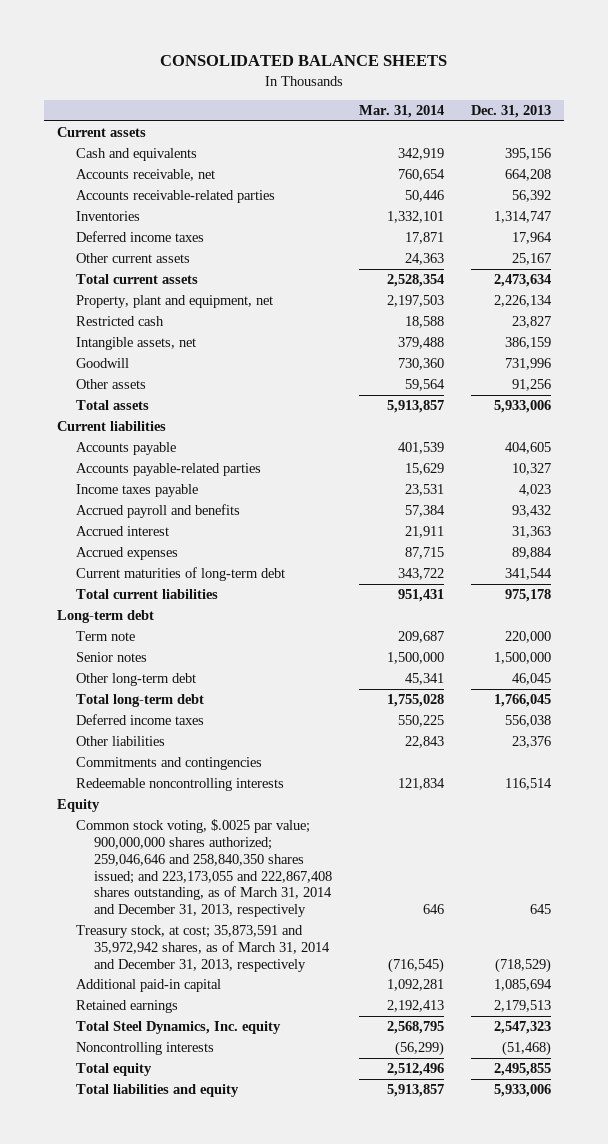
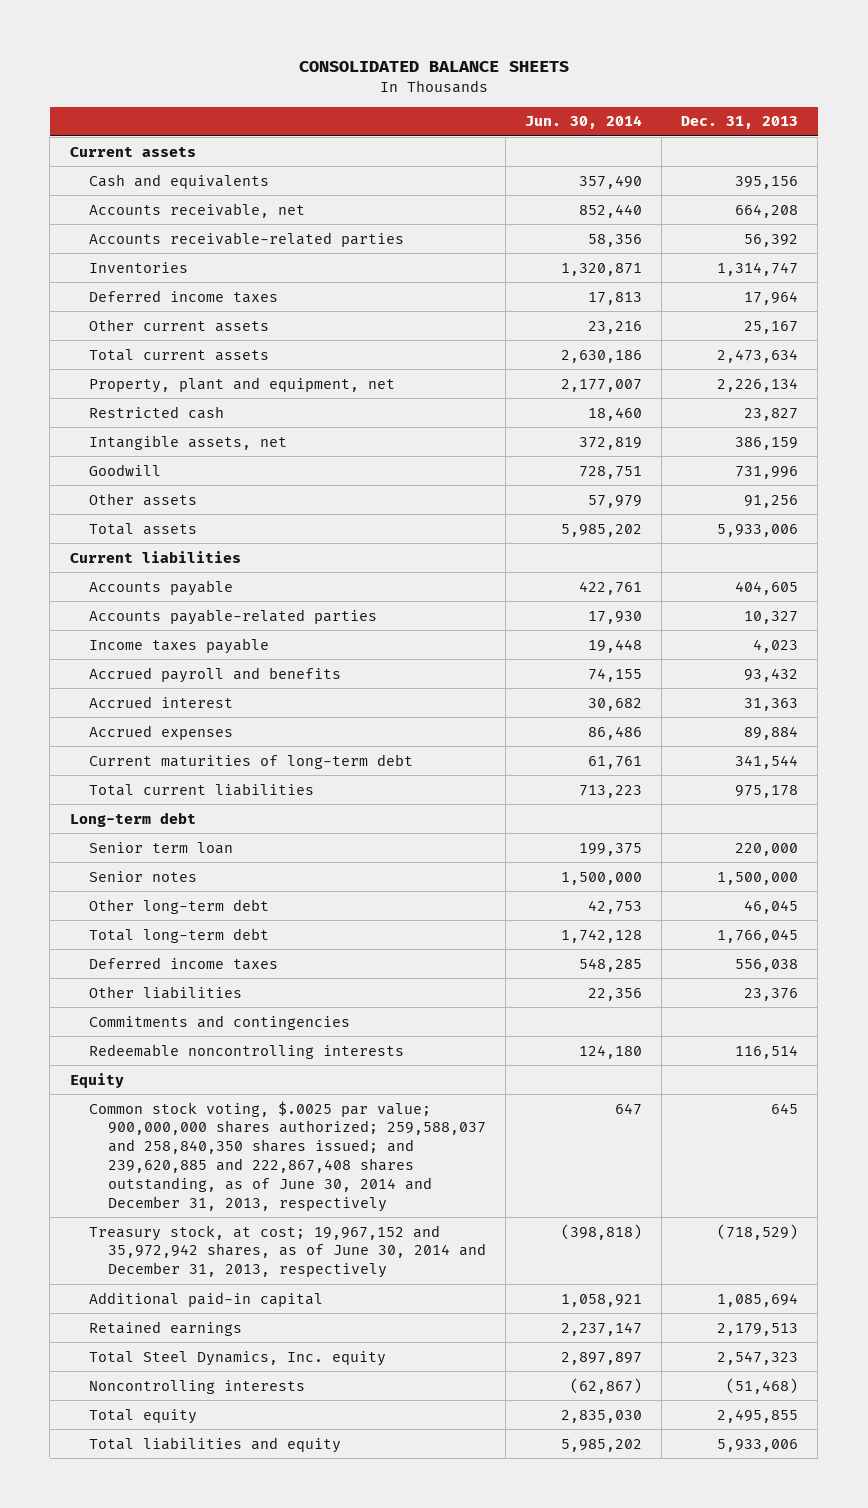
- | Mar. 31, 2014 | Dec. 31, 2013
+ | Jun. 30, 2014 | Dec. 31, 2013
- Term note | 209,687 | 220,000
+ Senior term loan | 199,375 | 220,000
- Common stock voting, $.0025 par value; 900,000,000 shares authorized; 259,046,646 and 258,840,350 shares issued; and 223,173,055 and 222,867,408 shares outstanding, as of March 31, 2014 and December 31, 2013, respectively | 646 | 645
- Treasury stock, at cost; 35,873,591 and 35,972,942 shares, as of March 31, 2014 and December 31, 2013, respectively | (716,545) | (718,529)
+ Common stock voting, $.0025 par value; 900,000,000 shares authorized; 259,588,037 and 258,840,350 shares issued; and 239,620,885 and 222,867,408 shares outstanding, as of June 30, 2014 and December 31, 2013, respectively | 647 | 645
+ Treasury stock, at cost; 19,967,152 and 35,972,942 shares, as of June 30, 2014 and December 31, 2013, respectively | (398,818) | (718,529)

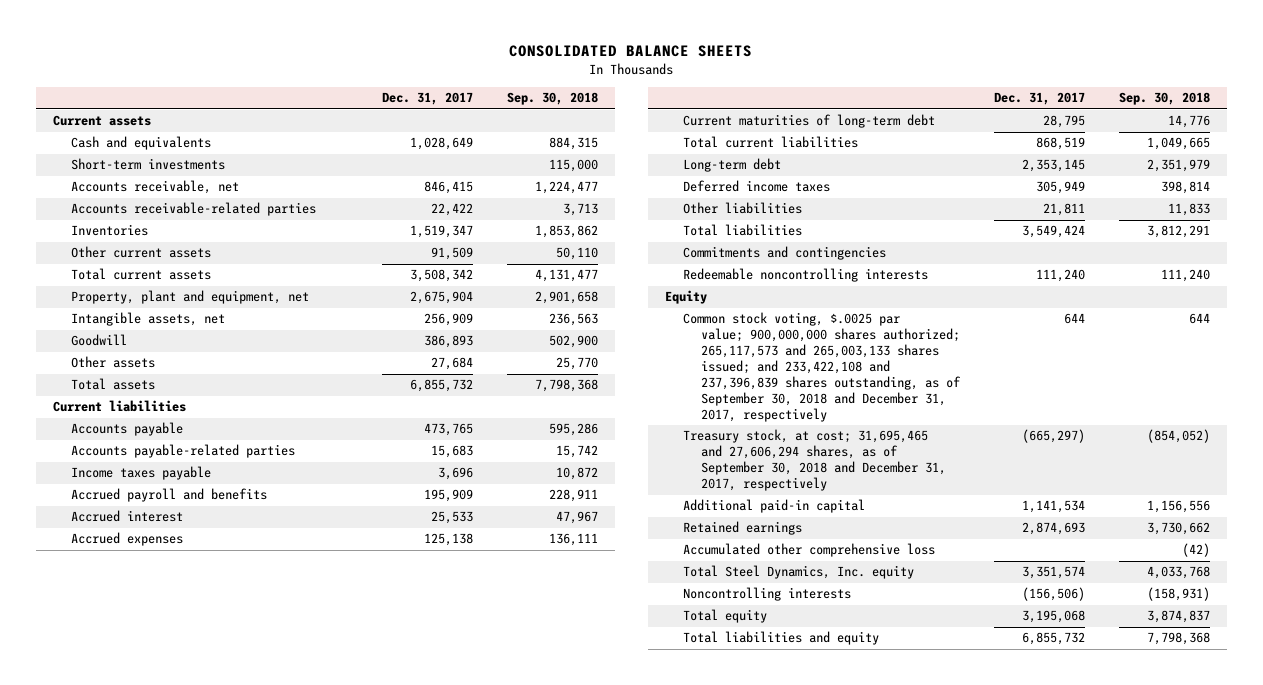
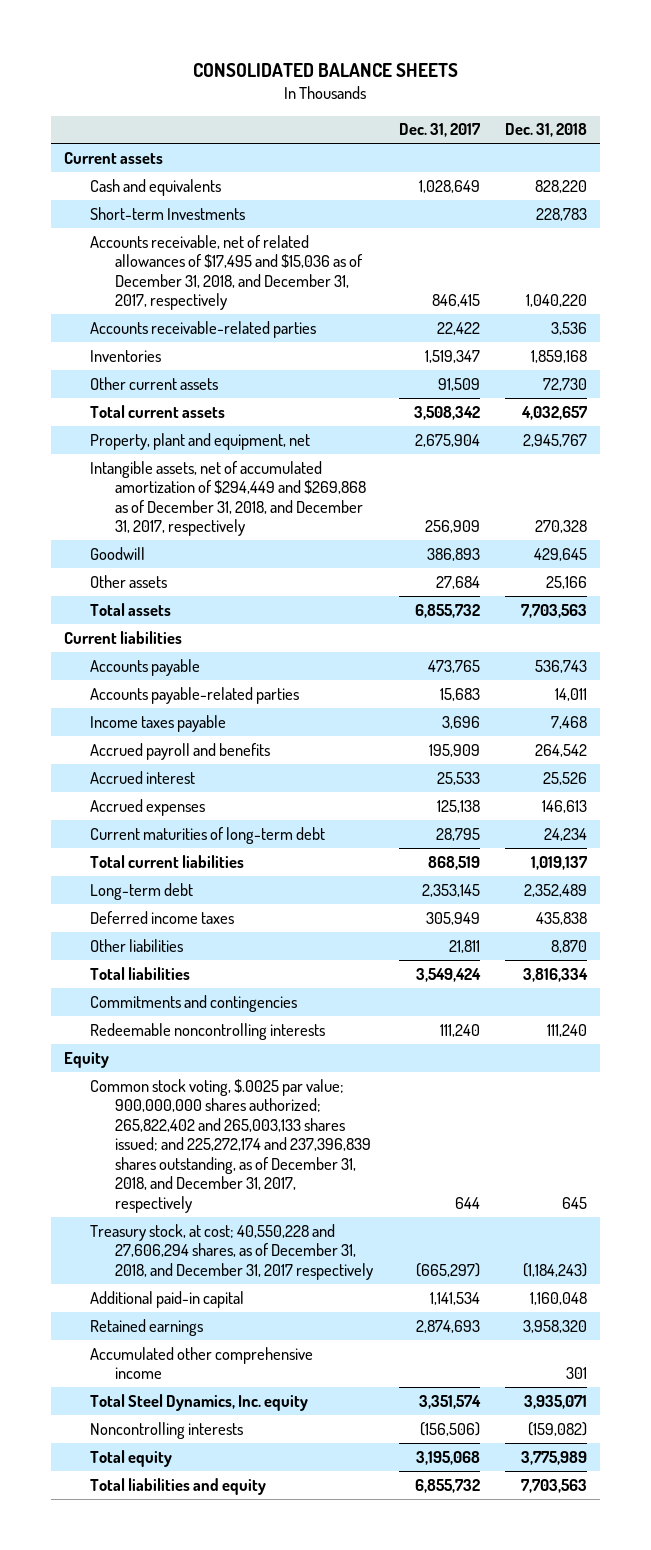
- | Dec. 31, 2017 | Sep. 30, 2018
+ | Dec. 31, 2017 | Dec. 31, 2018
- Short-term investments | | 115,000
- Accounts receivable, net | 846,415 | 1,224,477
+ Short-term Investments | | 228,783
+ Accounts receivable, net of related allowances of $17,495 and $15,036 as of December 31, 2018, and December 31, 2017, respectively | 846,415 | 1,040,220
- Intangible assets, net | 256,909 | 236,563
+ Intangible assets, net of accumulated amortization of $294,449 and $269,868 as of December 31, 2018, and December 31, 2017, respectively | 256,909 | 270,328
- Common stock voting, $.0025 par value; 900,000,000 shares authorized; 265,117,573 and 265,003,133 shares issued; and 233,422,108 and 237,396,839 shares outstanding, as of September 30, 2018 and December 31, 2017, respectively | 644 | 644
- Treasury stock, at cost; 31,695,465 and 27,606,294 shares, as of September 30, 2018 and December 31, 2017, respectively | (665,297) | (854,052)
+ Common stock voting, $.0025 par value; 900,000,000 shares authorized; 265,822,402 and 265,003,133 shares issued; and 225,272,174 and 237,396,839 shares outstanding, as of December 31, 2018, and December 31, 2017, respectively | 644 | 645
+ Treasury stock, at cost; 40,550,228 and 27,606,294 shares, as of December 31, 2018, and December 31, 2017 respectively | (665,297) | (1,184,243)
- Accumulated other comprehensive loss | | (42)
+ Accumulated other comprehensive income | | 301

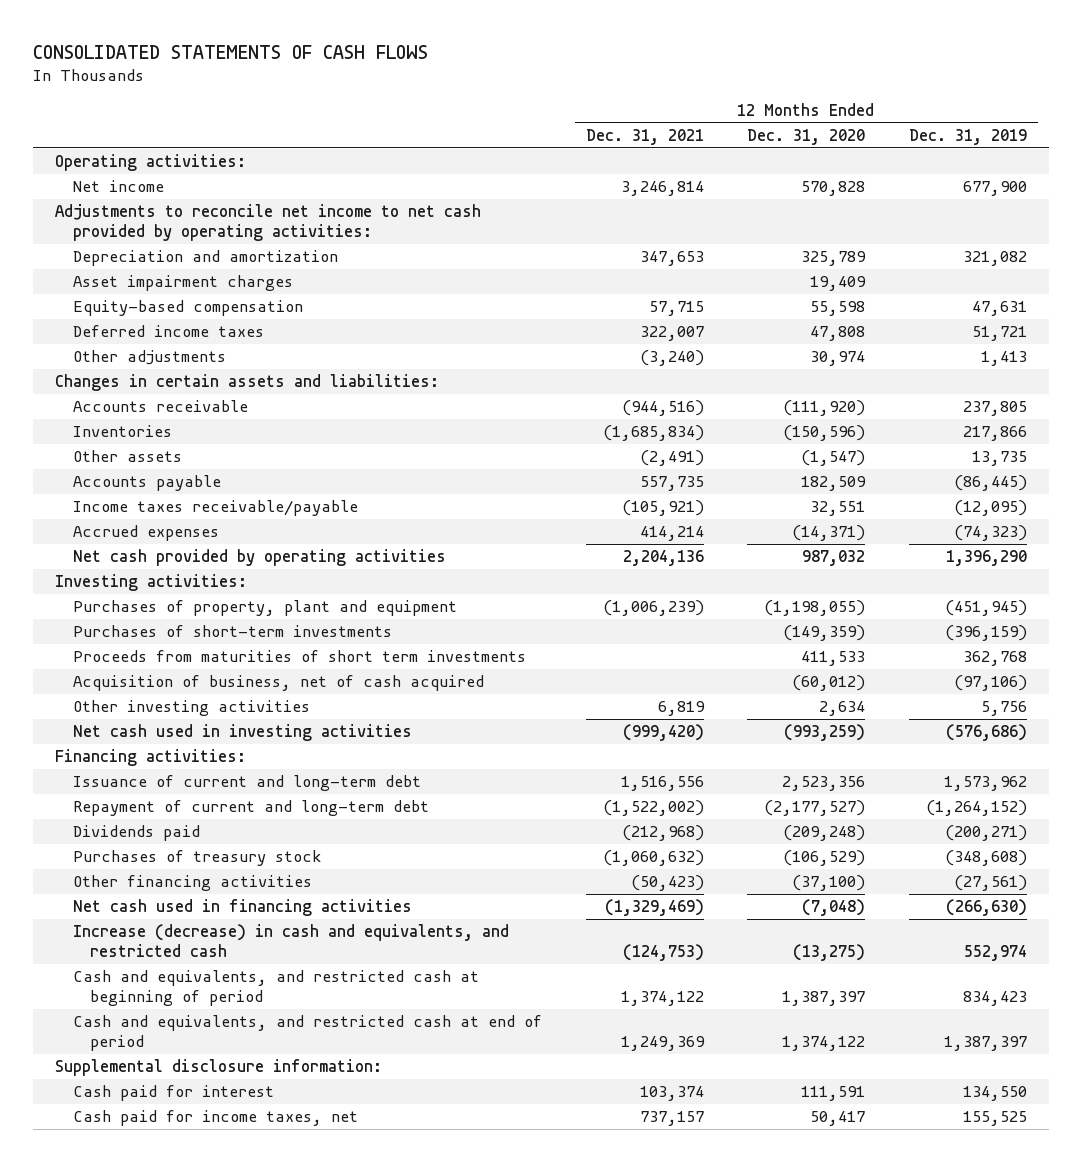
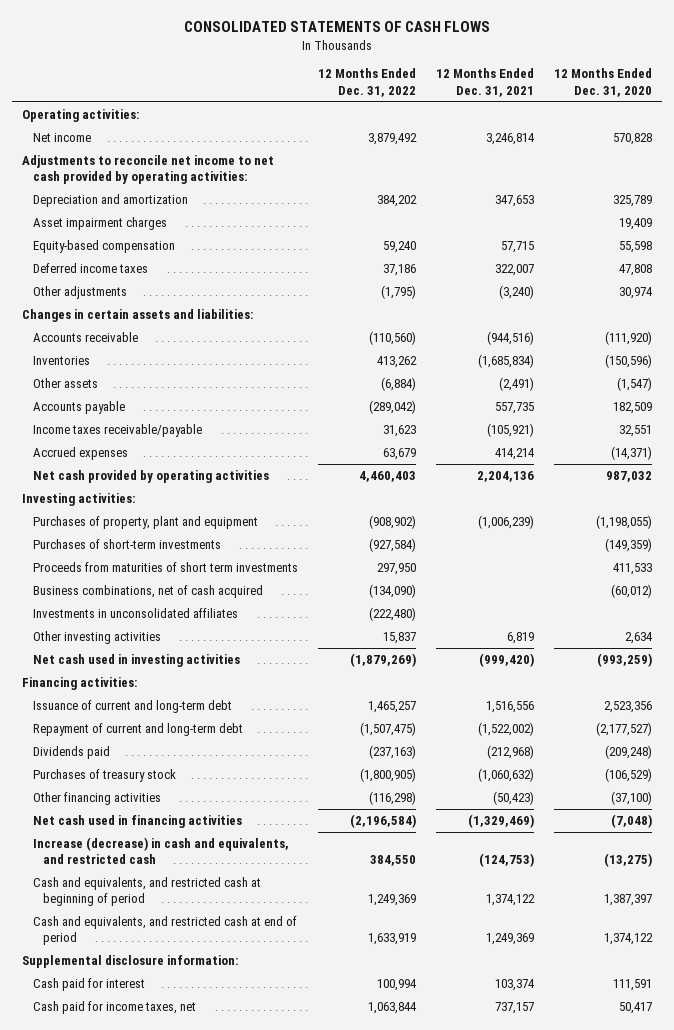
- | 12 Months Ended Dec. 31, 2021 | 12 Months Ended Dec. 31, 2020 | 12 Months Ended Dec. 31, 2019
+ | 12 Months Ended Dec. 31, 2022 | 12 Months Ended Dec. 31, 2021 | 12 Months Ended Dec. 31, 2020
- Acquisition of business, net of cash acquired | | (60,012) | (97,106)
+ Business combinations, net of cash acquired | (134,090) | | (60,012)
+ Investments in unconsolidated affiliates | (222,480) | |

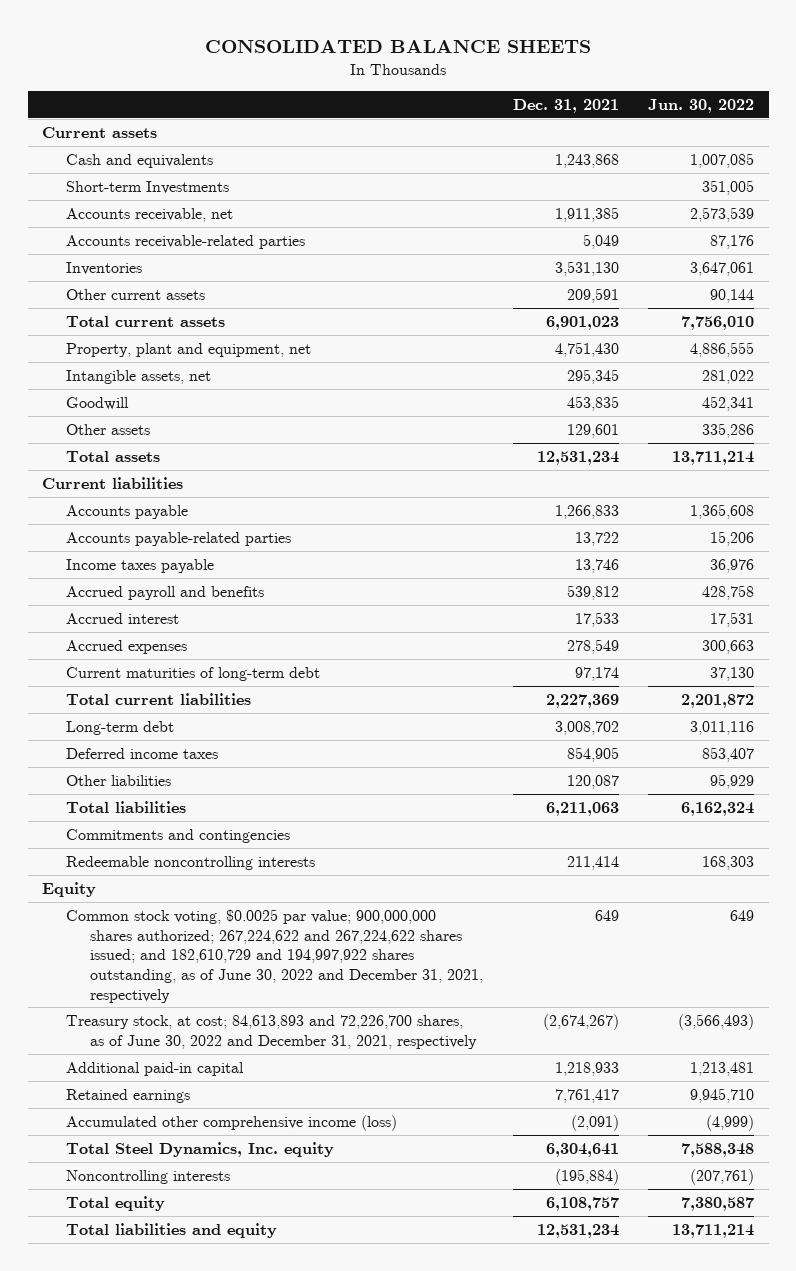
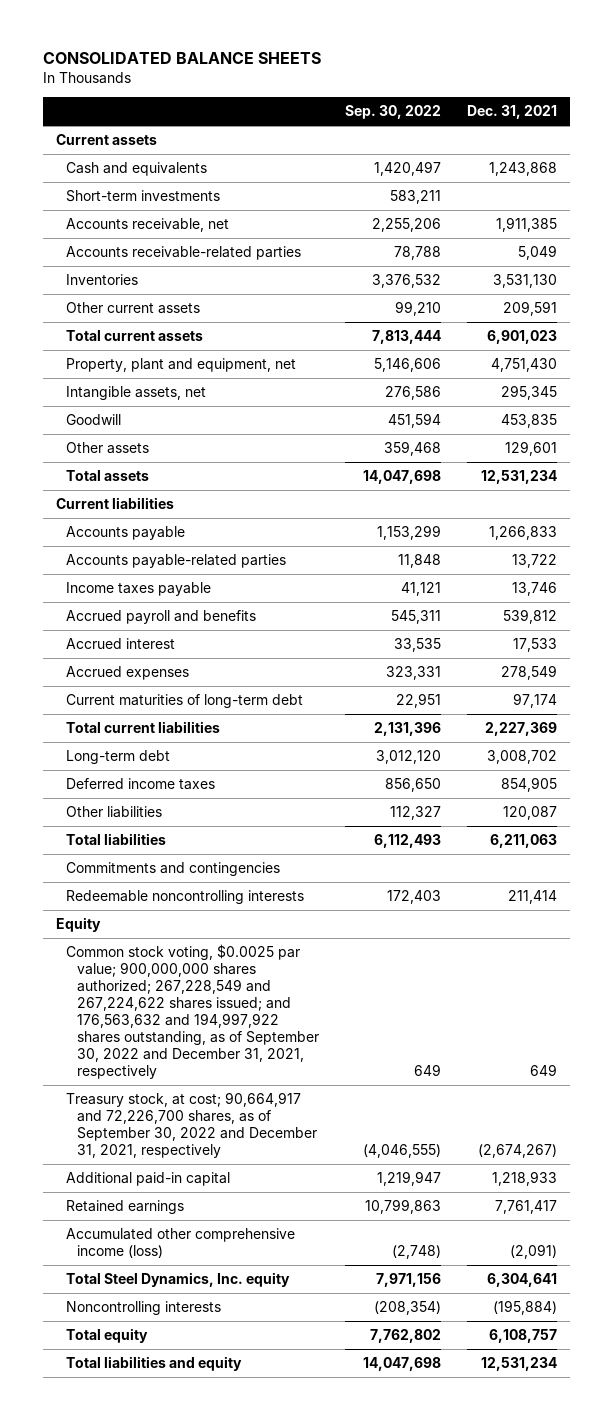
- | Dec. 31, 2021 | Jun. 30, 2022
+ | Sep. 30, 2022 | Dec. 31, 2021
- Short-term Investments | | 351,005
+ Short-term investments | 583,211 |
- Common stock voting, $0.0025 par value; 900,000,000 shares authorized; 267,224,622 and 267,224,622 shares issued; and 182,610,729 and 194,997,922 shares outstanding, as of June 30, 2022 and December 31, 2021, respectively | 649 | 649
- Treasury stock, at cost; 84,613,893 and 72,226,700 shares, as of June 30, 2022 and December 31, 2021, respectively | (2,674,267) | (3,566,493)
+ Common stock voting, $0.0025 par value; 900,000,000 shares authorized; 267,228,549 and 267,224,622 shares issued; and 176,563,632 and 194,997,922 shares outstanding, as of September 30, 2022 and December 31, 2021, respectively | 649 | 649
+ Treasury stock, at cost; 90,664,917 and 72,226,700 shares, as of September 30, 2022 and December 31, 2021, respectively | (4,046,555) | (2,674,267)

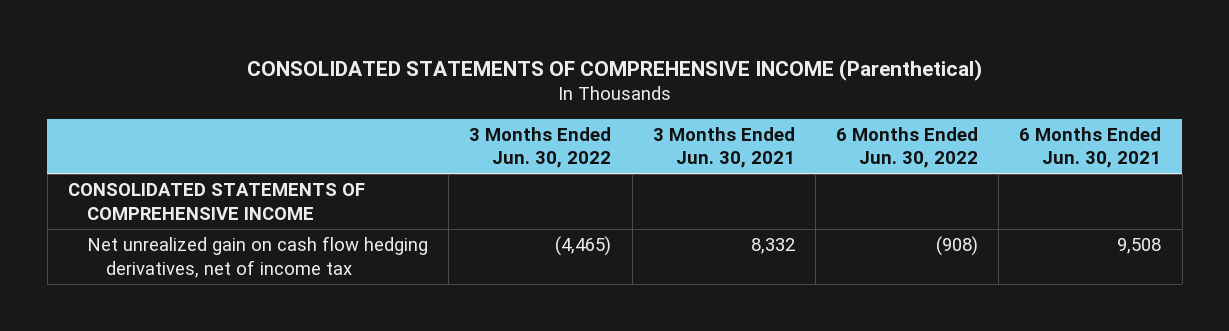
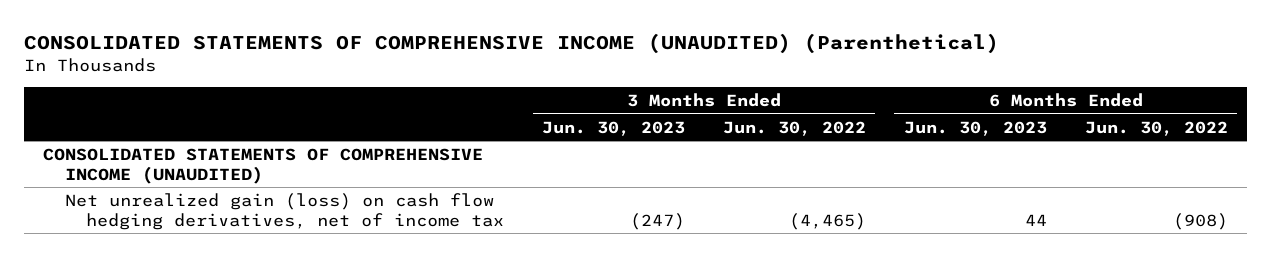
- CONSOLIDATED STATEMENTS OF COMPREHENSIVE INCOME (Parenthetical)
+ CONSOLIDATED STATEMENTS OF COMPREHENSIVE INCOME (UNAUDITED) (Parenthetical)
- | 3 Months Ended Jun. 30, 2022 | 3 Months Ended Jun. 30, 2021 | 6 Months Ended Jun. 30, 2022 | 6 Months Ended Jun. 30, 2021
+ | 3 Months Ended Jun. 30, 2023 | 3 Months Ended Jun. 30, 2022 | 6 Months Ended Jun. 30, 2023 | 6 Months Ended Jun. 30, 2022
- CONSOLIDATED STATEMENTS OF COMPREHENSIVE INCOME
- Net unrealized gain on cash flow hedging derivatives, net of income tax | (4,465) | 8,332 | (908) | 9,508
+ CONSOLIDATED STATEMENTS OF COMPREHENSIVE INCOME (UNAUDITED)
+ Net unrealized gain (loss) on cash flow hedging derivatives, net of income tax | (247) | (4,465) | 44 | (908)

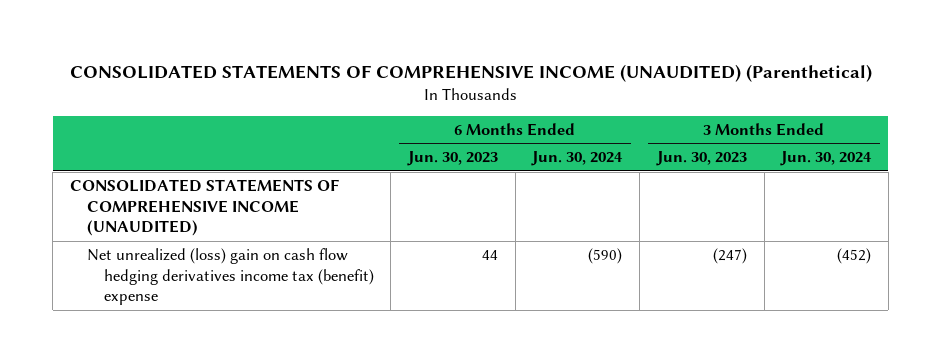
- | 3 Months Ended Jun. 30, 2023 | 3 Months Ended Jun. 30, 2022 | 6 Months Ended Jun. 30, 2023 | 6 Months Ended Jun. 30, 2022
+ | 6 Months Ended Jun. 30, 2023 | 6 Months Ended Jun. 30, 2024 | 3 Months Ended Jun. 30, 2023 | 3 Months Ended Jun. 30, 2024
- Net unrealized gain (loss) on cash flow hedging derivatives, net of income tax | (247) | (4,465) | 44 | (908)
+ Net unrealized (loss) gain on cash flow hedging derivatives income tax (benefit) expense | 44 | (590) | (247) | (452)

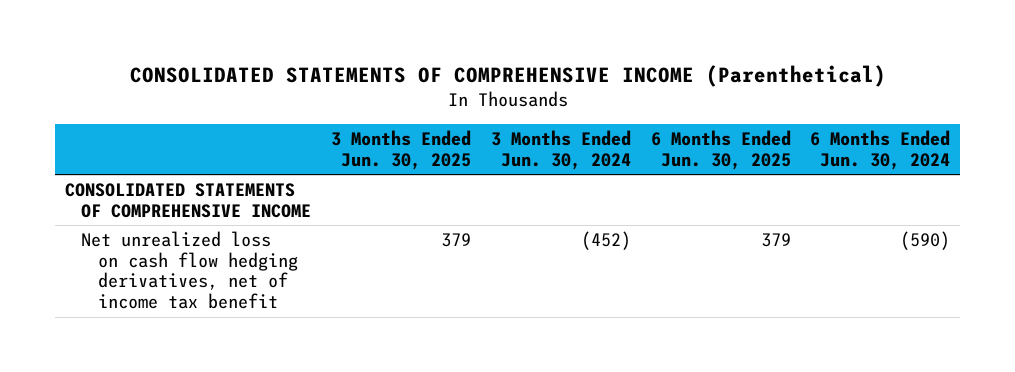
- CONSOLIDATED STATEMENTS OF COMPREHENSIVE INCOME (UNAUDITED) (Parenthetical)
+ CONSOLIDATED STATEMENTS OF COMPREHENSIVE INCOME (Parenthetical)
- | 6 Months Ended Jun. 30, 2023 | 6 Months Ended Jun. 30, 2024 | 3 Months Ended Jun. 30, 2023 | 3 Months Ended Jun. 30, 2024
+ | 3 Months Ended Jun. 30, 2025 | 3 Months Ended Jun. 30, 2024 | 6 Months Ended Jun. 30, 2025 | 6 Months Ended Jun. 30, 2024
- CONSOLIDATED STATEMENTS OF COMPREHENSIVE INCOME (UNAUDITED)
- Net unrealized (loss) gain on cash flow hedging derivatives income tax (benefit) expense | 44 | (590) | (247) | (452)
+ CONSOLIDATED STATEMENTS OF COMPREHENSIVE INCOME
+ Net unrealized loss on cash flow hedging derivatives, net of income tax benefit | 379 | (452) | 379 | (590)

